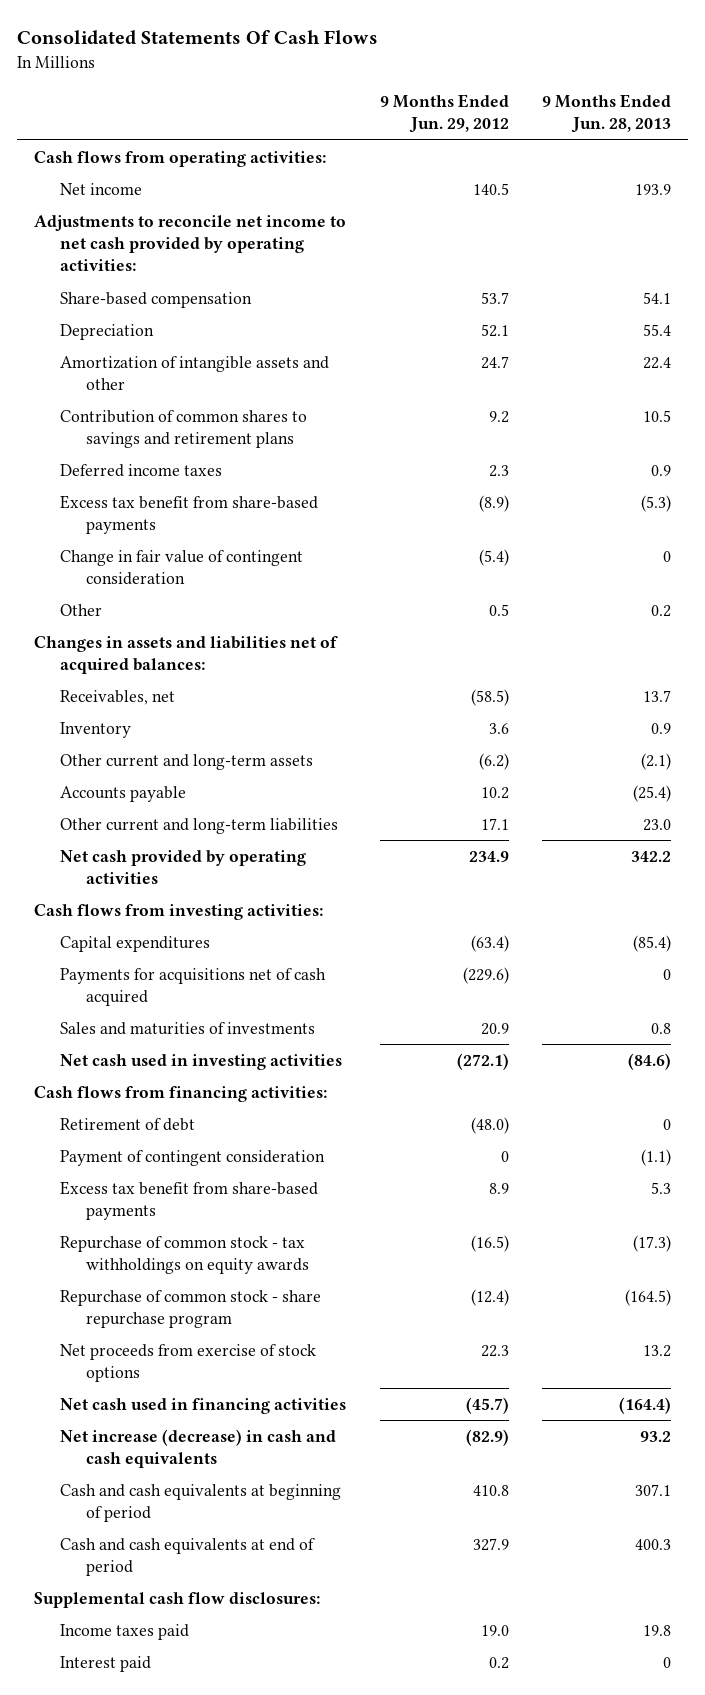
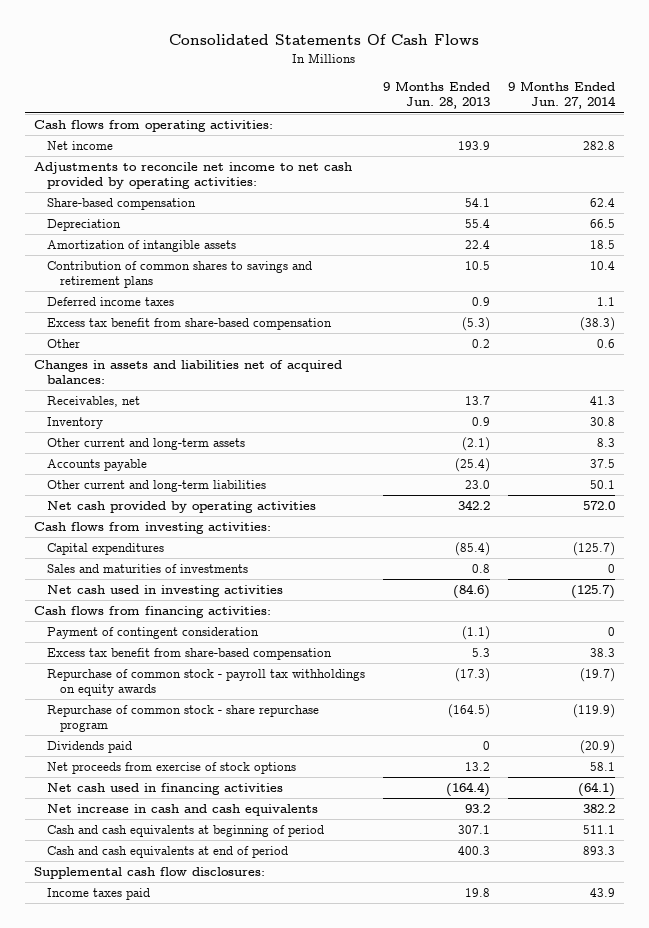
- | 9 Months Ended Jun. 29, 2012 | 9 Months Ended Jun. 28, 2013
+ | 9 Months Ended Jun. 28, 2013 | 9 Months Ended Jun. 27, 2014
- Amortization of intangible assets and other | 24.7 | 22.4
+ Amortization of intangible assets | 22.4 | 18.5
- Excess tax benefit from share-based payments | (8.9) | (5.3)
- Change in fair value of contingent consideration | (5.4) | 0
+ Excess tax benefit from share-based compensation | (5.3) | (38.3)
- Payments for acquisitions net of cash acquired | (229.6) | 0
- Retirement of debt | (48.0) | 0
- Excess tax benefit from share-based payments | 8.9 | 5.3
- Repurchase of common stock - tax withholdings on equity awards | (16.5) | (17.3)
+ Excess tax benefit from share-based compensation | 5.3 | 38.3
+ Repurchase of common stock - payroll tax withholdings on equity awards | (17.3) | (19.7)
+ Dividends paid | 0 | (20.9)
- Net increase (decrease) in cash and cash equivalents | (82.9) | 93.2
+ Net increase in cash and cash equivalents | 93.2 | 382.2
- Interest paid | 0.2 | 0

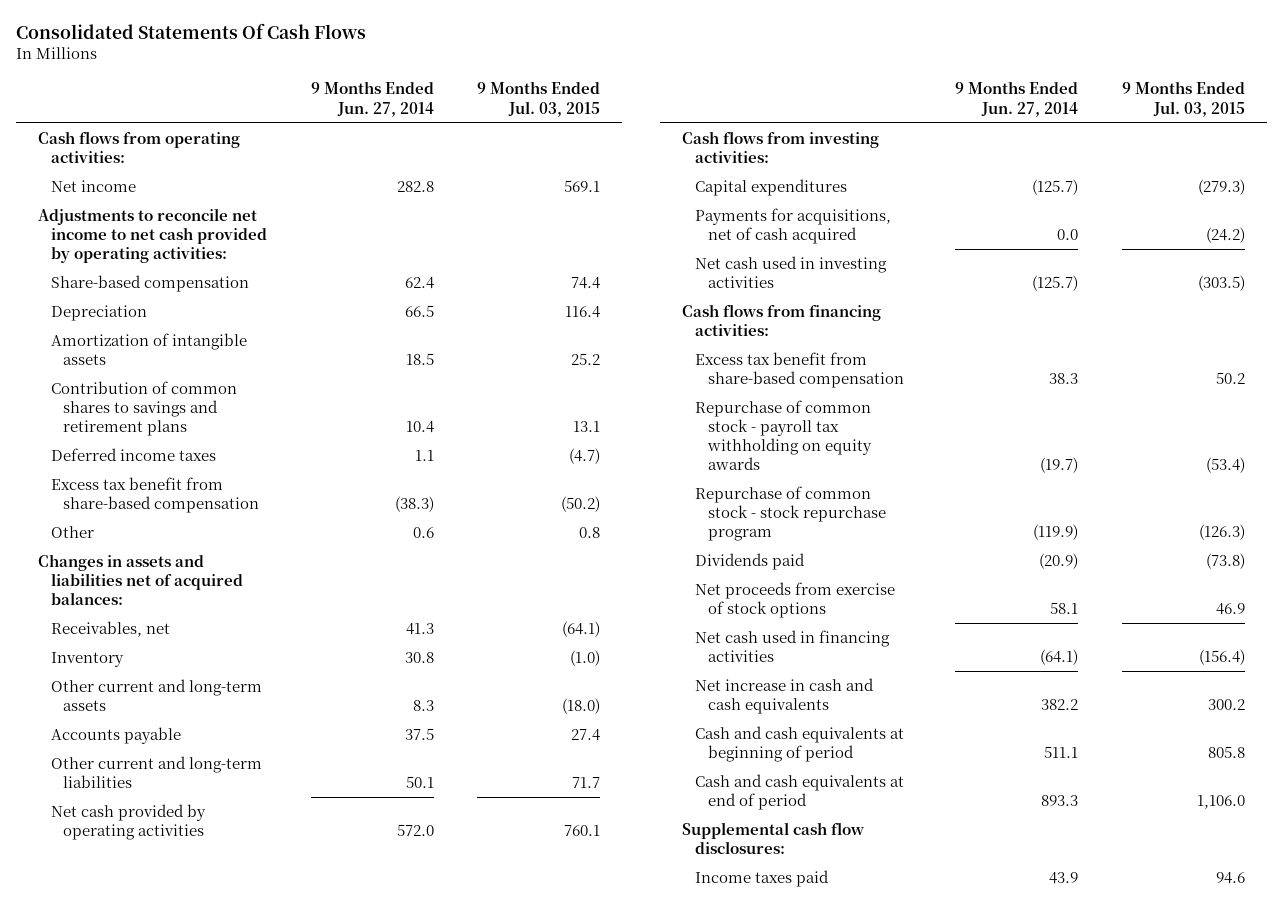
- | 9 Months Ended Jun. 28, 2013 | 9 Months Ended Jun. 27, 2014
+ | 9 Months Ended Jun. 27, 2014 | 9 Months Ended Jul. 03, 2015
- Sales and maturities of investments | 0.8 | 0
+ Payments for acquisitions, net of cash acquired | 0.0 | (24.2)
- Payment of contingent consideration | (1.1) | 0
- Repurchase of common stock - payroll tax withholdings on equity awards | (17.3) | (19.7)
- Repurchase of common stock - share repurchase program | (164.5) | (119.9)
+ Repurchase of common stock - payroll tax withholding on equity awards | (19.7) | (53.4)
+ Repurchase of common stock - stock repurchase program | (119.9) | (126.3)

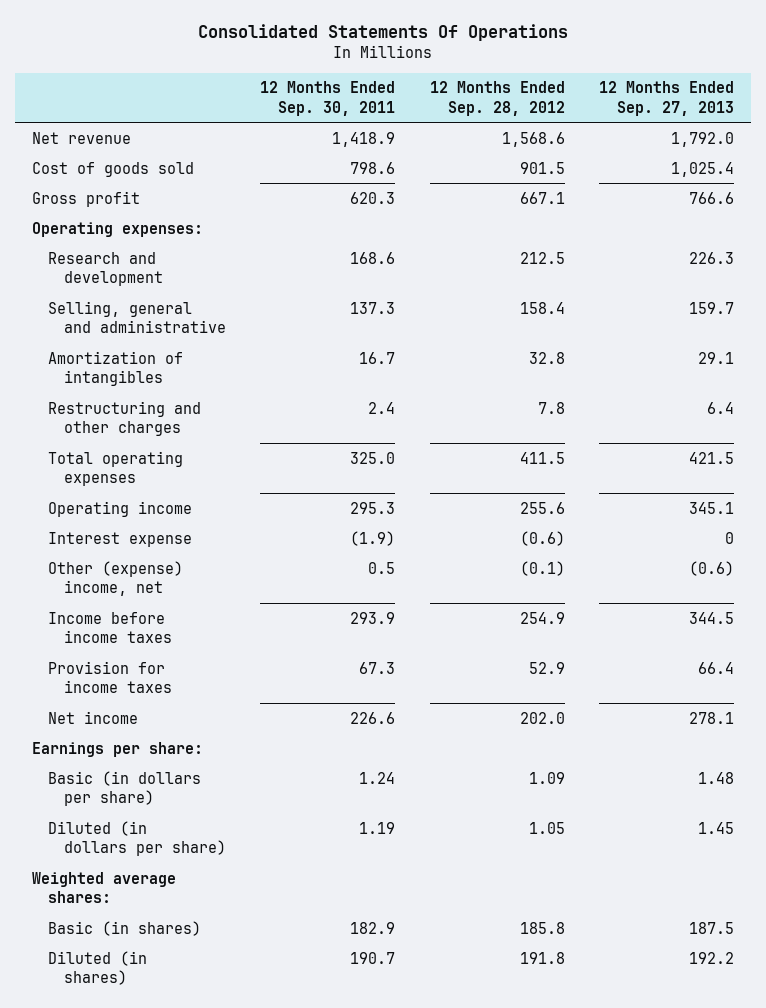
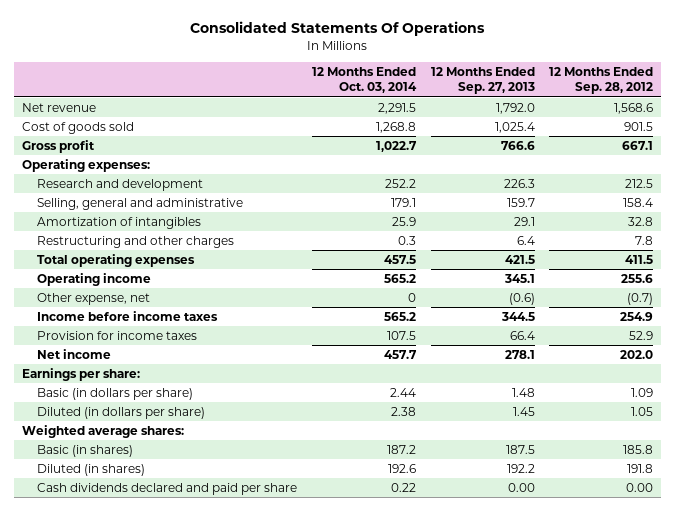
- | 12 Months Ended Sep. 30, 2011 | 12 Months Ended Sep. 28, 2012 | 12 Months Ended Sep. 27, 2013
+ | 12 Months Ended Oct. 03, 2014 | 12 Months Ended Sep. 27, 2013 | 12 Months Ended Sep. 28, 2012
- Interest expense | (1.9) | (0.6) | 0
- Other (expense) income, net | 0.5 | (0.1) | (0.6)
+ Other expense, net | 0 | (0.6) | (0.7)
+ Cash dividends declared and paid per share | 0.22 | 0.00 | 0.00

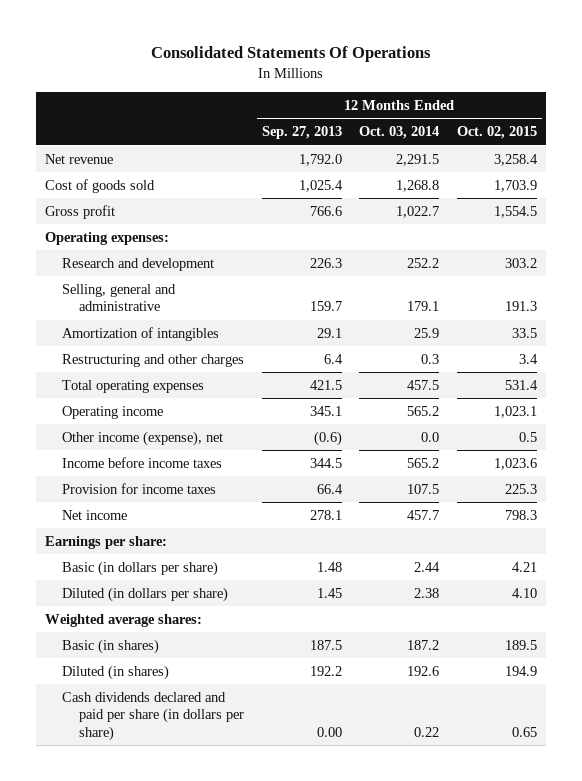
- | 12 Months Ended Oct. 03, 2014 | 12 Months Ended Sep. 27, 2013 | 12 Months Ended Sep. 28, 2012
+ | 12 Months Ended Sep. 27, 2013 | 12 Months Ended Oct. 03, 2014 | 12 Months Ended Oct. 02, 2015
- Other expense, net | 0 | (0.6) | (0.7)
+ Other income (expense), net | (0.6) | 0.0 | 0.5
- Cash dividends declared and paid per share | 0.22 | 0.00 | 0.00
+ Cash dividends declared and paid per share (in dollars per share) | 0.00 | 0.22 | 0.65

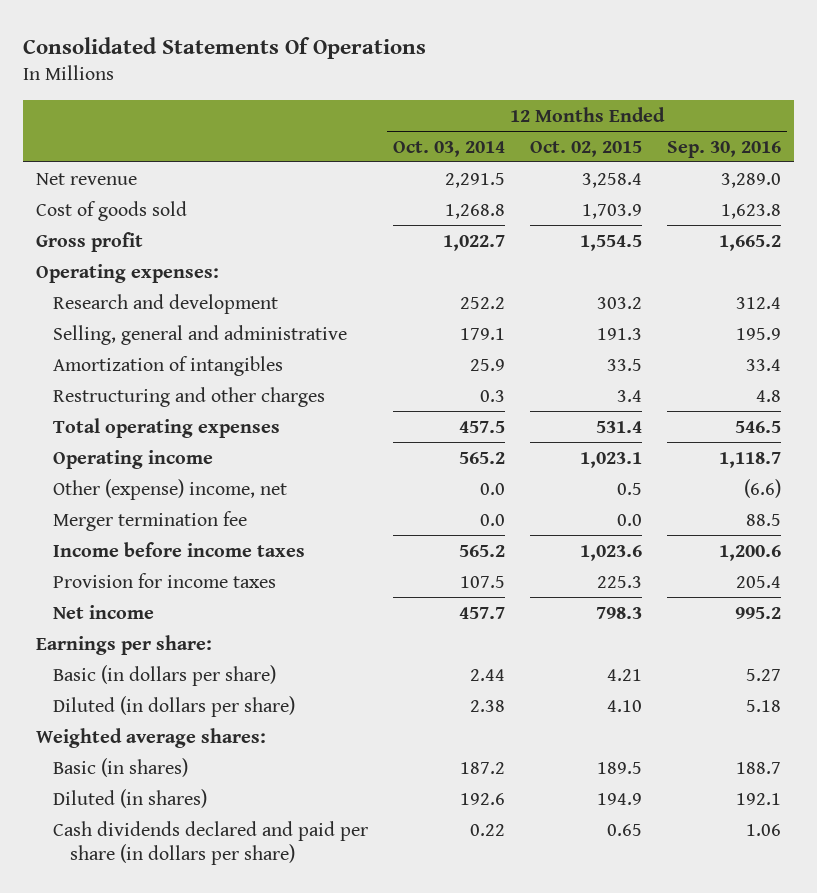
- | 12 Months Ended Sep. 27, 2013 | 12 Months Ended Oct. 03, 2014 | 12 Months Ended Oct. 02, 2015
+ | 12 Months Ended Oct. 03, 2014 | 12 Months Ended Oct. 02, 2015 | 12 Months Ended Sep. 30, 2016
- Other income (expense), net | (0.6) | 0.0 | 0.5
+ Other (expense) income, net | 0.0 | 0.5 | (6.6)
+ Merger termination fee | 0.0 | 0.0 | 88.5

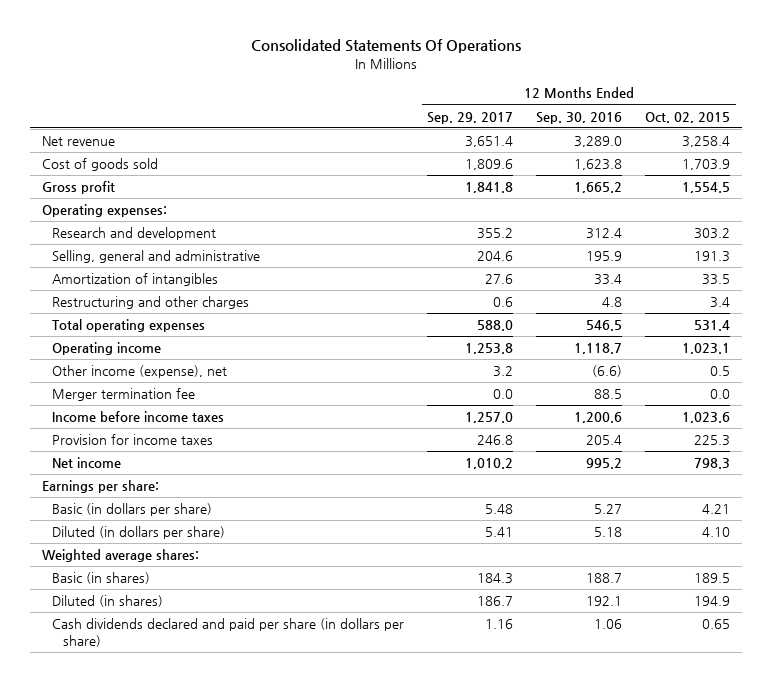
- | 12 Months Ended Oct. 03, 2014 | 12 Months Ended Oct. 02, 2015 | 12 Months Ended Sep. 30, 2016
+ | 12 Months Ended Sep. 29, 2017 | 12 Months Ended Sep. 30, 2016 | 12 Months Ended Oct. 02, 2015
- Other (expense) income, net | 0.0 | 0.5 | (6.6)
+ Other income (expense), net | 3.2 | (6.6) | 0.5

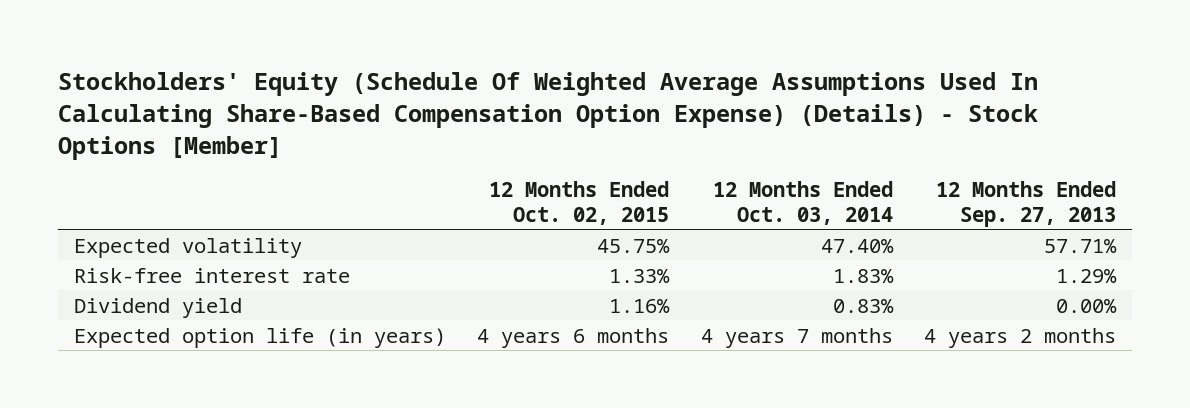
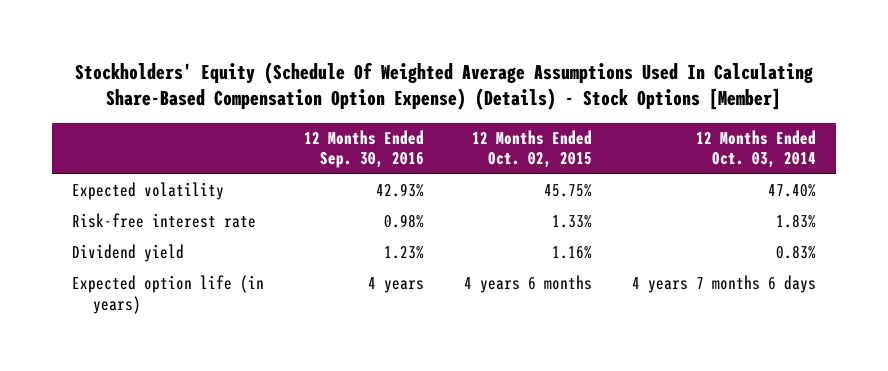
- | 12 Months Ended Oct. 02, 2015 | 12 Months Ended Oct. 03, 2014 | 12 Months Ended Sep. 27, 2013
+ | 12 Months Ended Sep. 30, 2016 | 12 Months Ended Oct. 02, 2015 | 12 Months Ended Oct. 03, 2014
- Expected option life (in years) | 4 years 6 months | 4 years 7 months | 4 years 2 months
+ Expected option life (in years) | 4 years | 4 years 6 months | 4 years 7 months 6 days

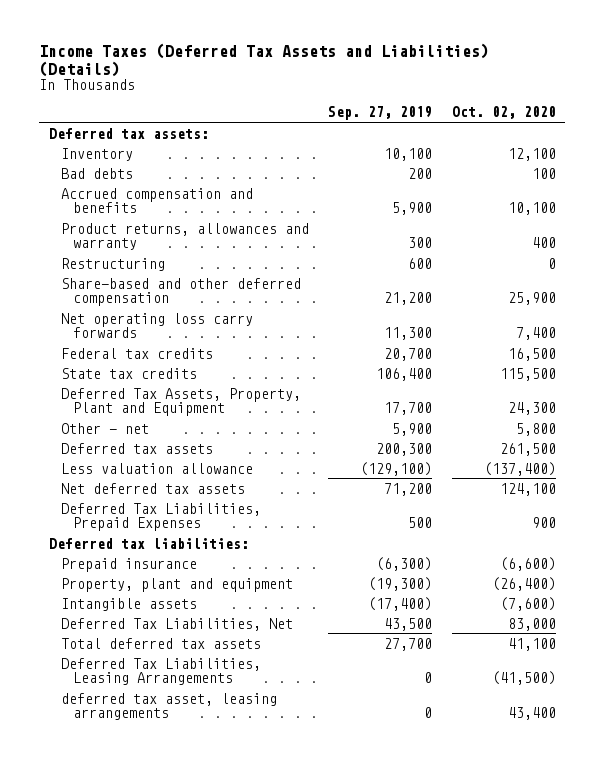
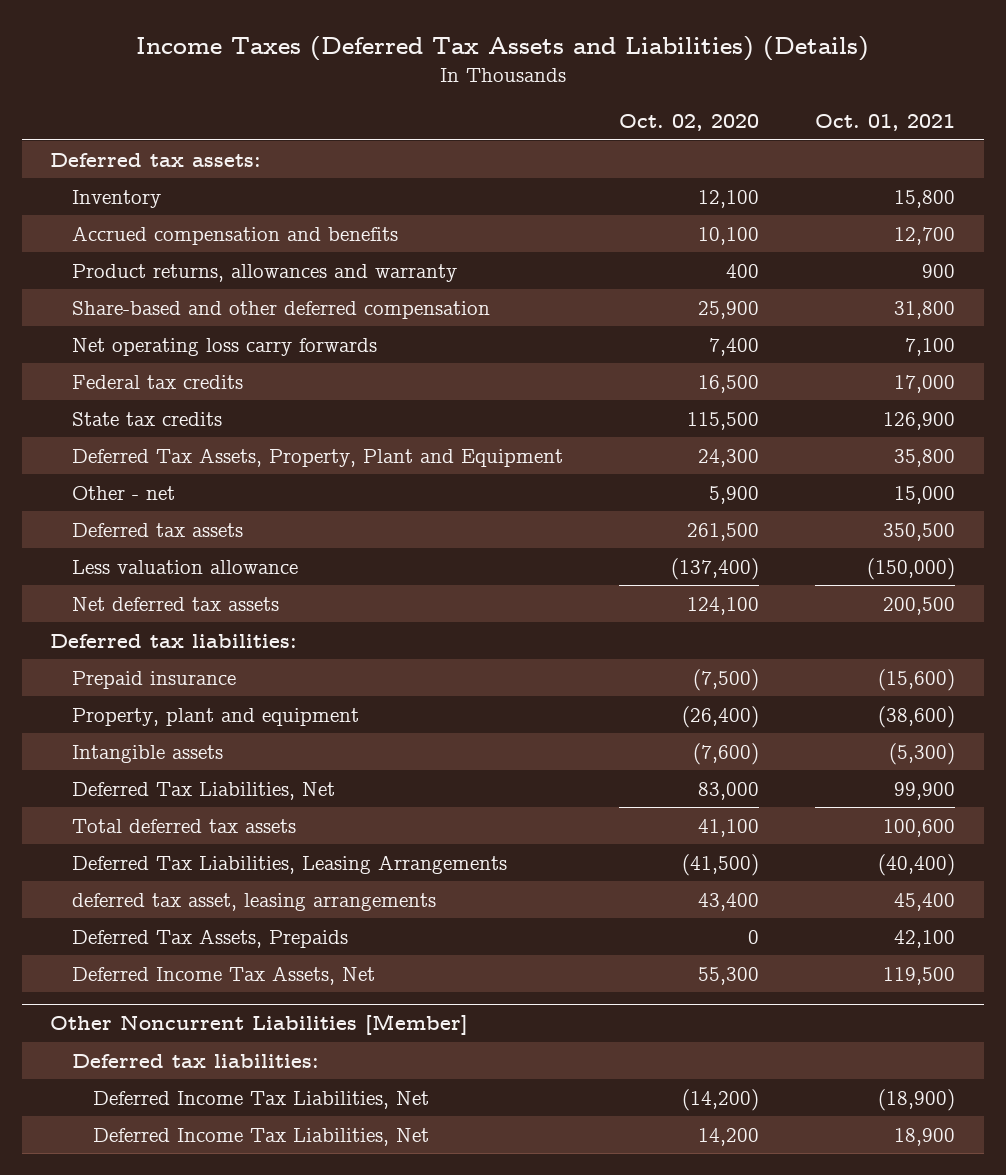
- | Sep. 27, 2019 | Oct. 02, 2020
+ | Oct. 02, 2020 | Oct. 01, 2021
- Bad debts | 200 | 100
- Restructuring | 600 | 0
- Other - net | 5,900 | 5,800
+ Other - net | 5,900 | 15,000
- Deferred Tax Liabilities, Prepaid Expenses | 500 | 900
- Prepaid insurance | (6,300) | (6,600)
+ Prepaid insurance | (7,500) | (15,600)
+ Deferred Tax Assets, Prepaids | 0 | 42,100
+ Deferred Income Tax Assets, Net | 55,300 | 119,500
+ Other Noncurrent Liabilities [Member]
+ Deferred tax liabilities:
+ Deferred Income Tax Liabilities, Net | (14,200) | (18,900)
+ Deferred Income Tax Liabilities, Net | 14,200 | 18,900

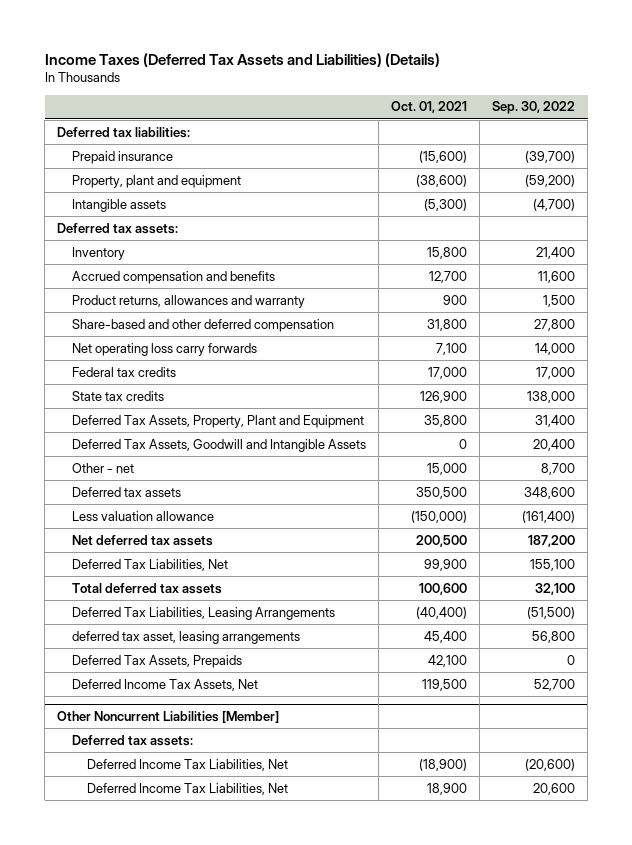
- | Oct. 02, 2020 | Oct. 01, 2021
+ | Oct. 01, 2021 | Sep. 30, 2022
moved up: Deferred tax liabilities:
moved up: Prepaid insurance | (15,600) | (39,700)
moved up: Property, plant and equipment | (38,600) | (59,200)
moved up: Intangible assets | (5,300) | (4,700)
+ Deferred Tax Assets, Goodwill and Intangible Assets | 0 | 20,400
@ Other Noncurrent Liabilities [Member]
- Deferred tax liabilities:
+ Deferred tax assets:

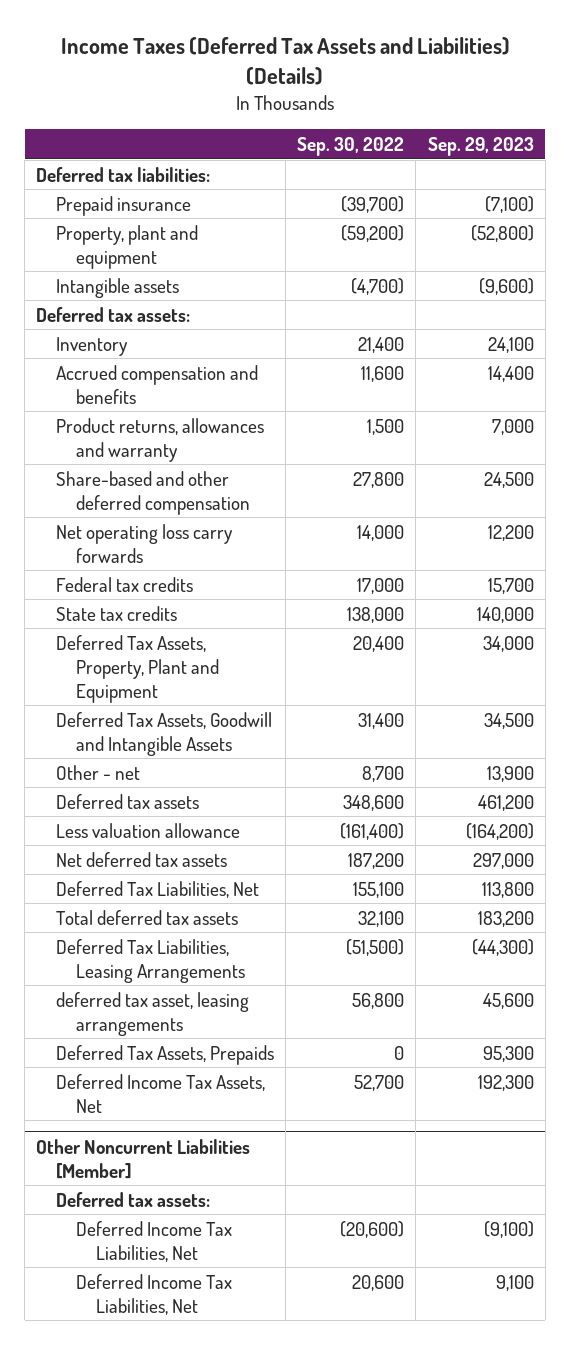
- | Oct. 01, 2021 | Sep. 30, 2022
+ | Sep. 30, 2022 | Sep. 29, 2023
- Deferred Tax Assets, Property, Plant and Equipment | 35,800 | 31,400
- Deferred Tax Assets, Goodwill and Intangible Assets | 0 | 20,400
+ Deferred Tax Assets, Property, Plant and Equipment | 20,400 | 34,000
+ Deferred Tax Assets, Goodwill and Intangible Assets | 31,400 | 34,500

